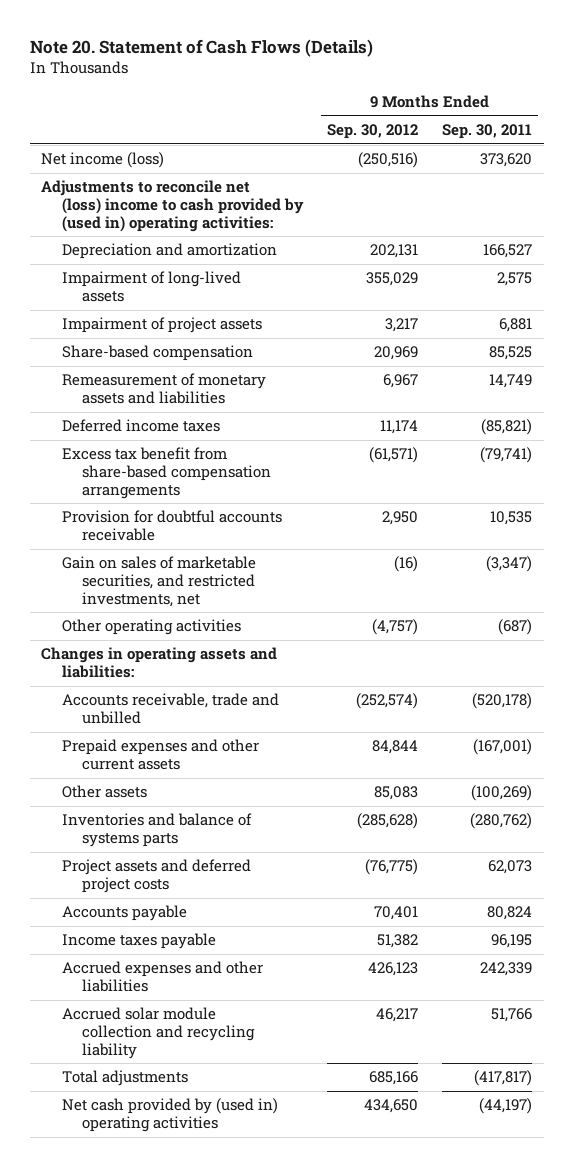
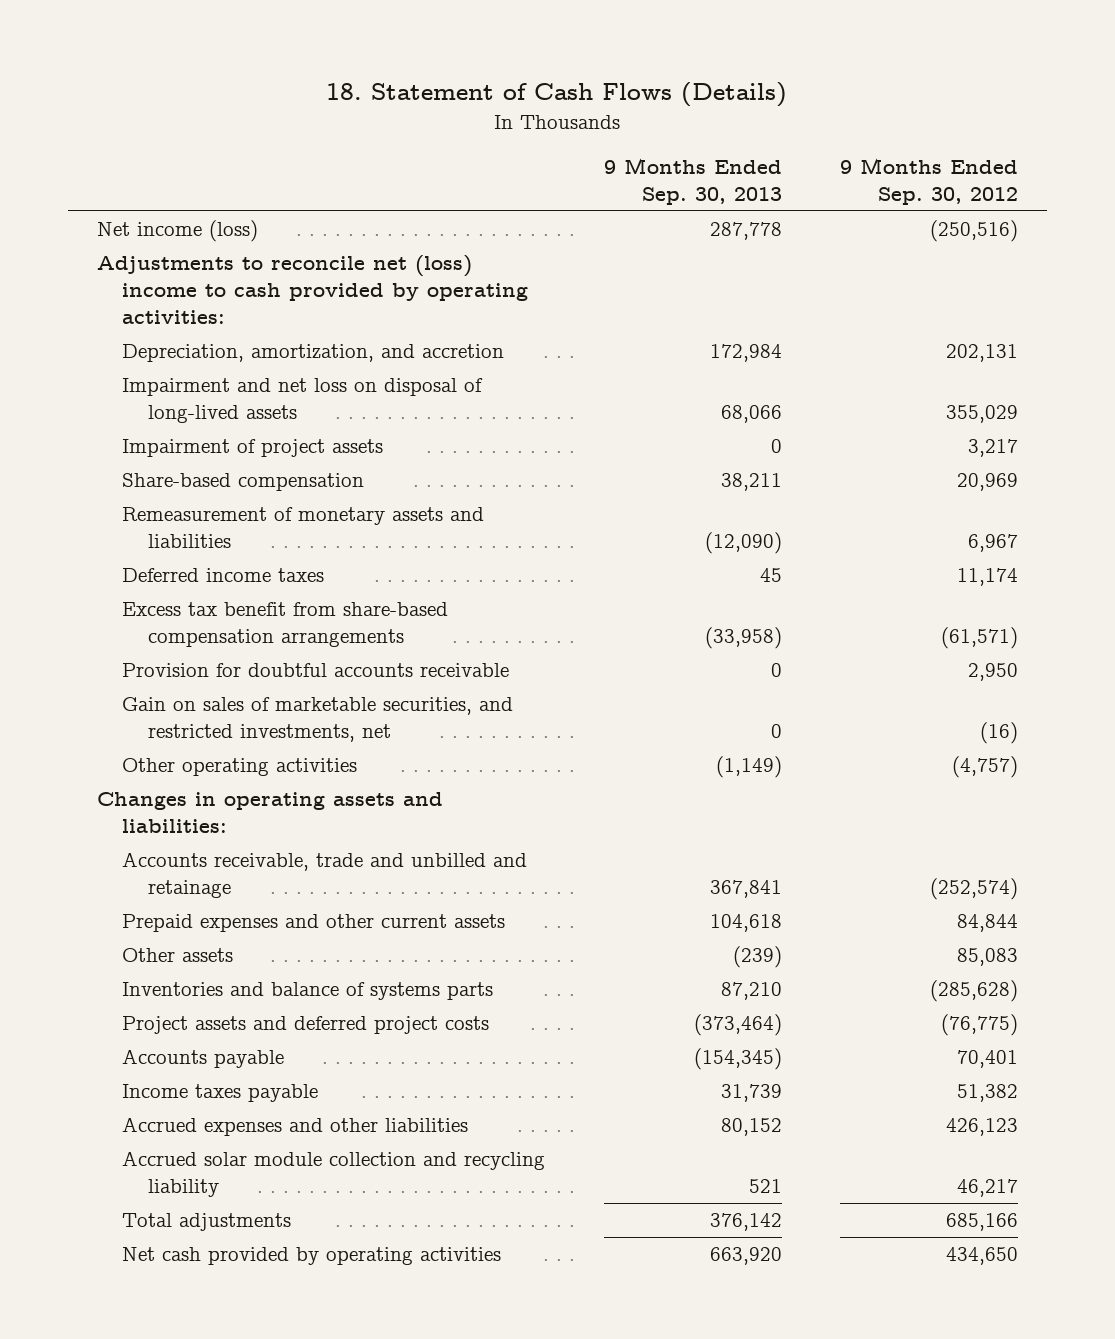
- Note 20. Statement of Cash Flows (Details)
+ 18. Statement of Cash Flows (Details)
- | 9 Months Ended Sep. 30, 2012 | 9 Months Ended Sep. 30, 2011
+ | 9 Months Ended Sep. 30, 2013 | 9 Months Ended Sep. 30, 2012
- Adjustments to reconcile net (loss) income to cash provided by (used in) operating activities:
- Depreciation and amortization | 202,131 | 166,527
- Impairment of long-lived assets | 355,029 | 2,575
+ Adjustments to reconcile net (loss) income to cash provided by operating activities:
+ Depreciation, amortization, and accretion | 172,984 | 202,131
+ Impairment and net loss on disposal of long-lived assets | 68,066 | 355,029
- Accounts receivable, trade and unbilled | (252,574) | (520,178)
+ Accounts receivable, trade and unbilled and retainage | 367,841 | (252,574)
- Net cash provided by (used in) operating activities | 434,650 | (44,197)
+ Net cash provided by operating activities | 663,920 | 434,650

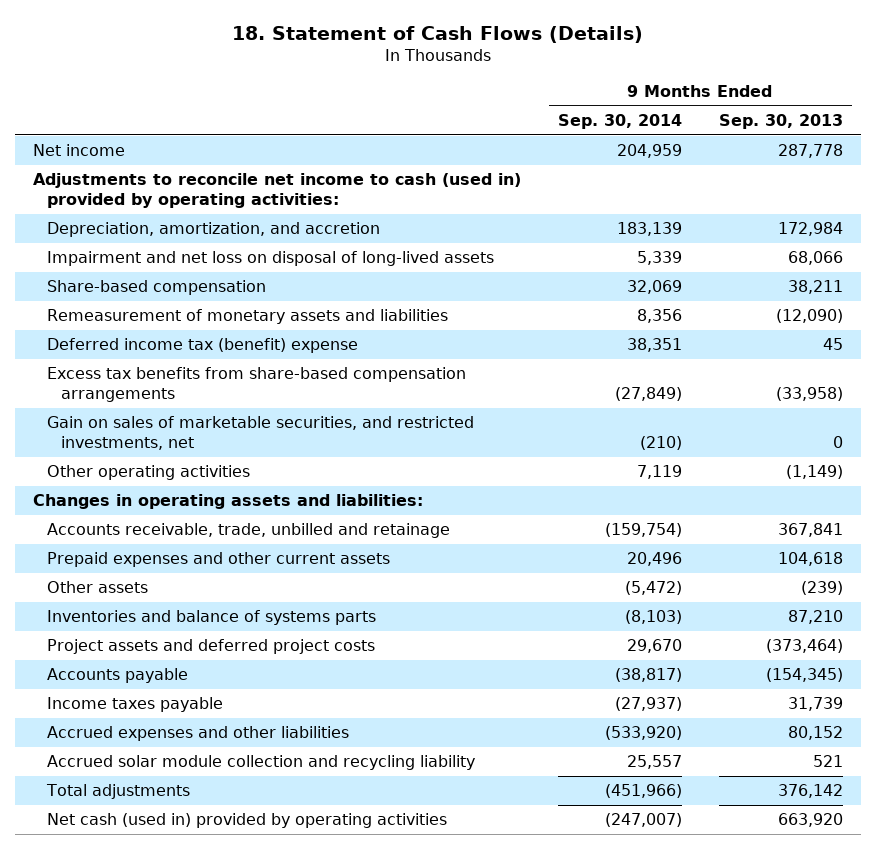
- | 9 Months Ended Sep. 30, 2013 | 9 Months Ended Sep. 30, 2012
+ | 9 Months Ended Sep. 30, 2014 | 9 Months Ended Sep. 30, 2013
- Net income (loss) | 287,778 | (250,516)
- Adjustments to reconcile net (loss) income to cash provided by operating activities:
+ Net income | 204,959 | 287,778
+ Adjustments to reconcile net income to cash (used in) provided by operating activities:
- Impairment of project assets | 0 | 3,217
- Deferred income taxes | 45 | 11,174
- Excess tax benefit from share-based compensation arrangements | (33,958) | (61,571)
- Provision for doubtful accounts receivable | 0 | 2,950
+ Deferred income tax (benefit) expense | 38,351 | 45
+ Excess tax benefits from share-based compensation arrangements | (27,849) | (33,958)
- Accounts receivable, trade and unbilled and retainage | 367,841 | (252,574)
+ Accounts receivable, trade, unbilled and retainage | (159,754) | 367,841
- Net cash provided by operating activities | 663,920 | 434,650
+ Net cash (used in) provided by operating activities | (247,007) | 663,920

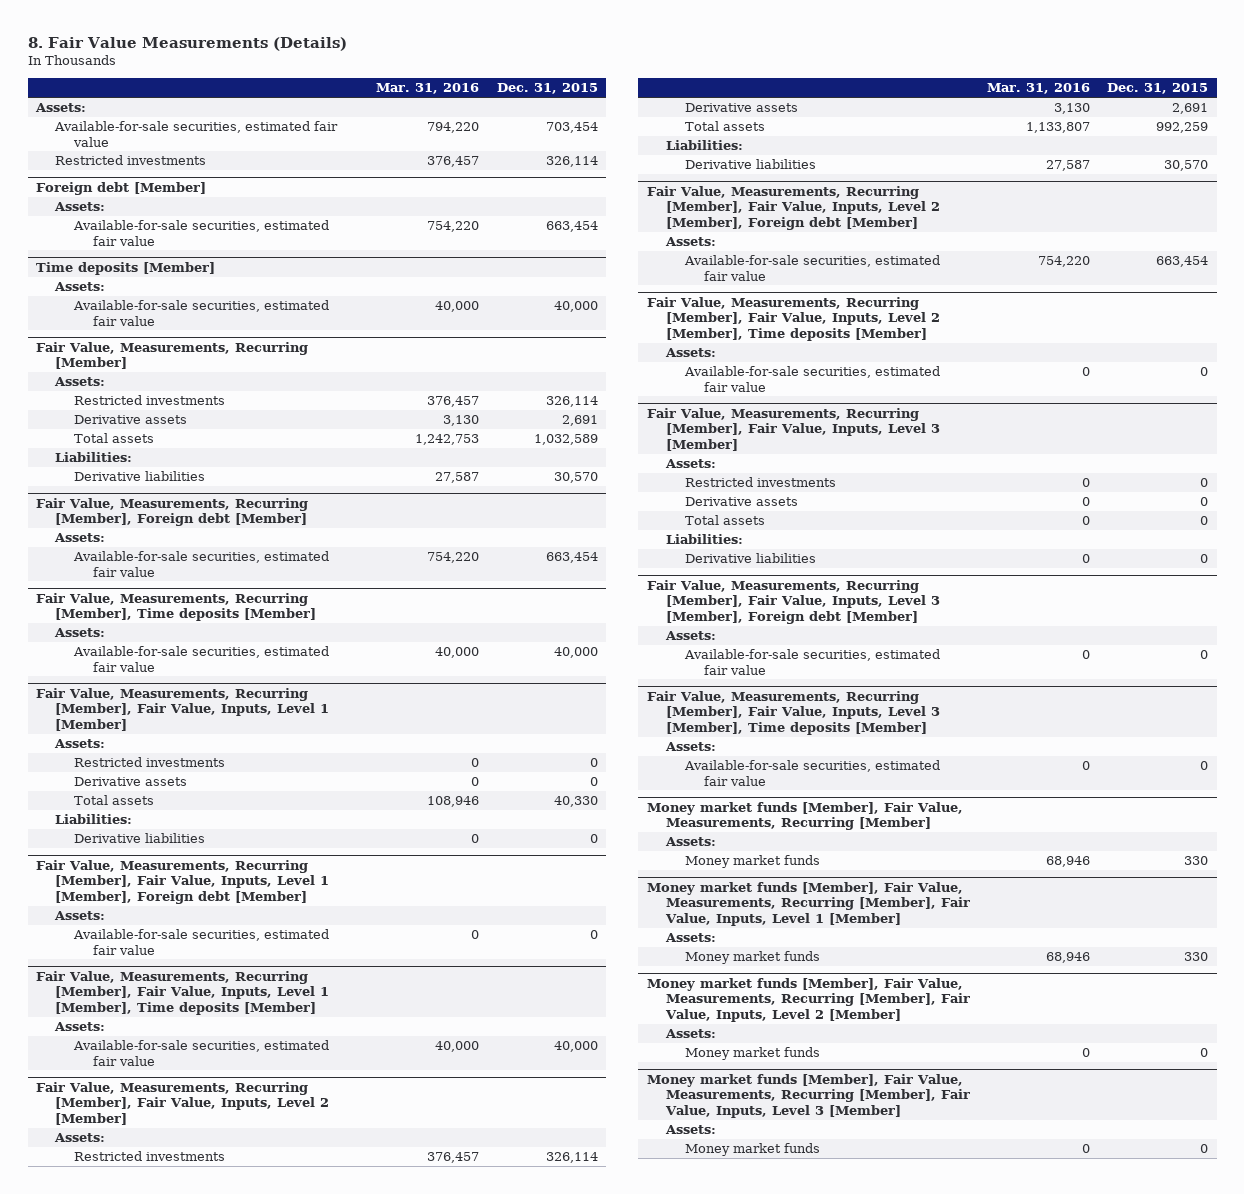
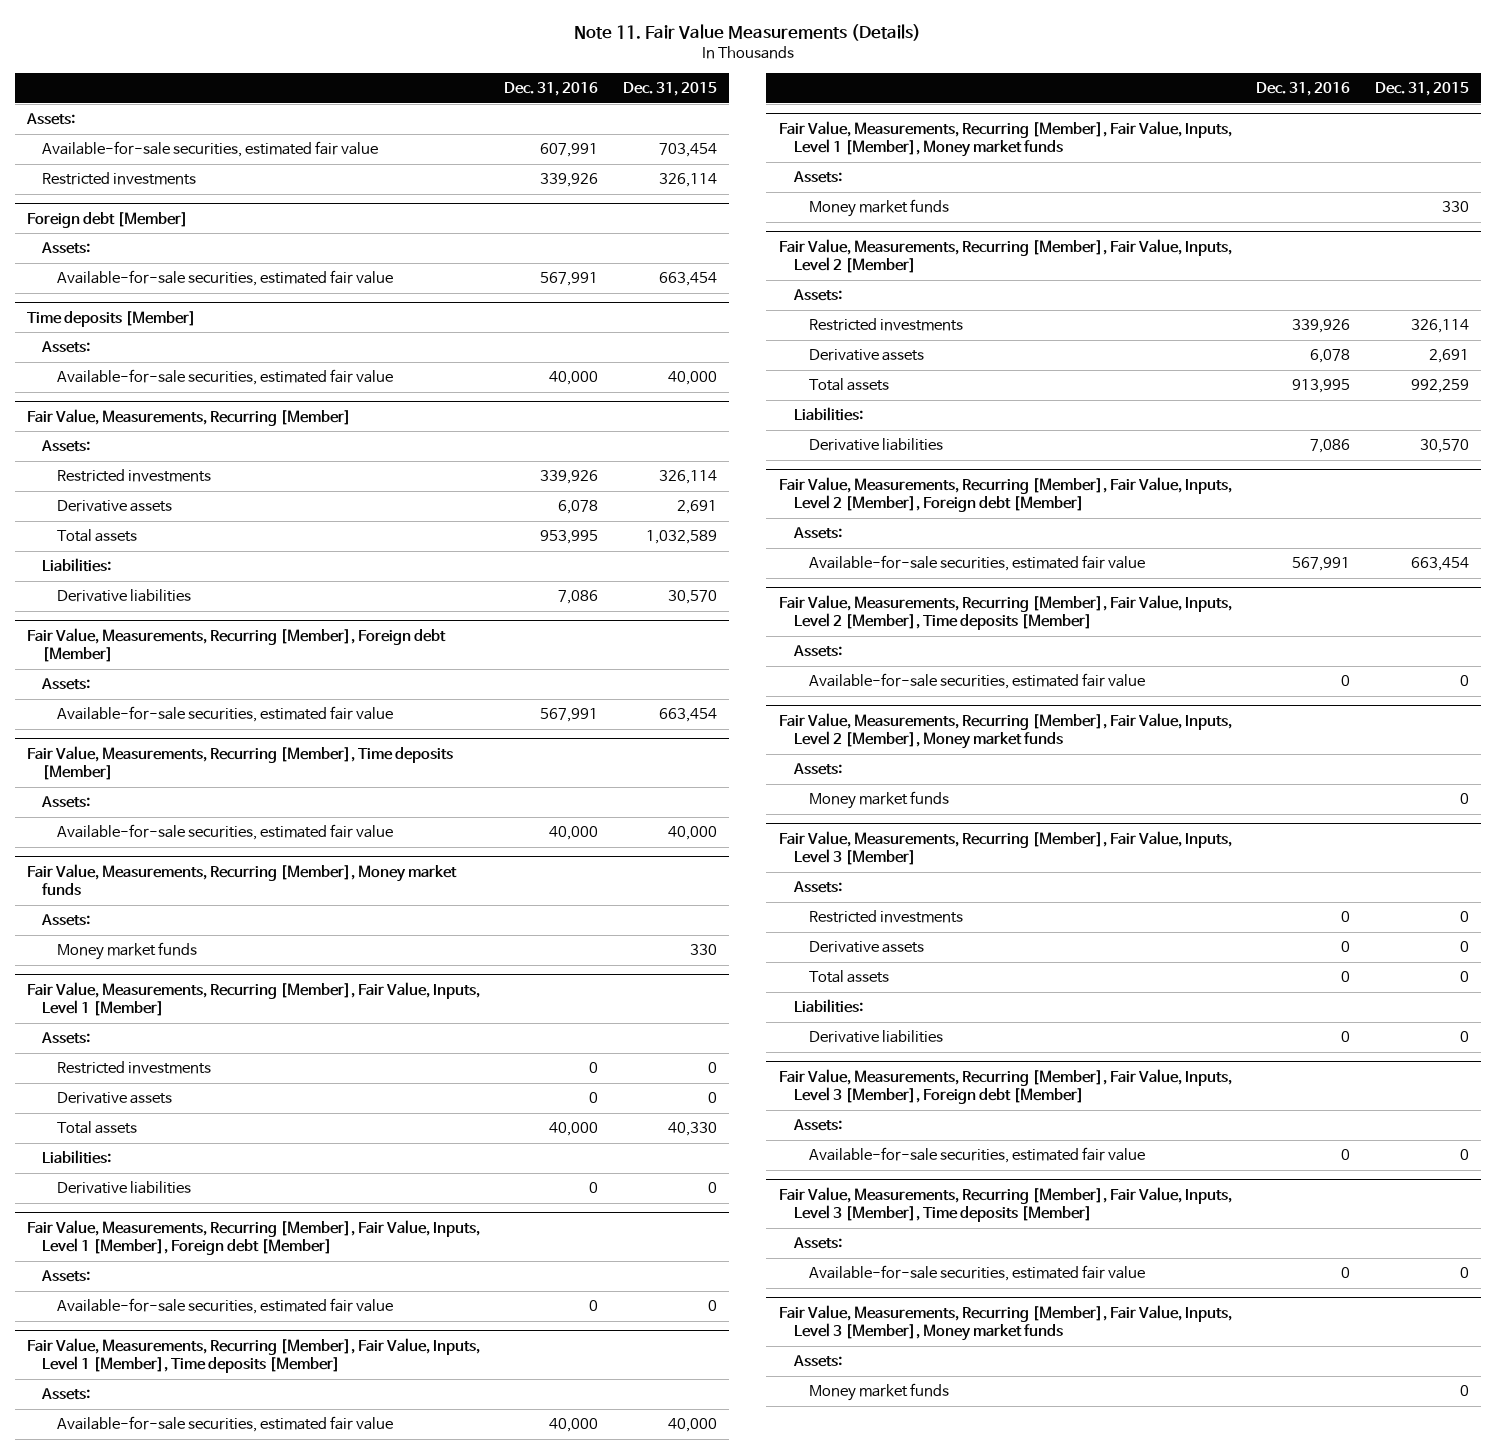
- 8. Fair Value Measurements (Details)
+ Note 11. Fair Value Measurements (Details)
- | Mar. 31, 2016 | Dec. 31, 2015
+ | Dec. 31, 2016 | Dec. 31, 2015
+ Fair Value, Measurements, Recurring [Member], Money market funds
+ Assets:
+ Money market funds | | 330
+ Fair Value, Measurements, Recurring [Member], Fair Value, Inputs, Level 1 [Member], Money market funds
+ Assets:
+ Money market funds | | 330
+ Fair Value, Measurements, Recurring [Member], Fair Value, Inputs, Level 2 [Member], Money market funds
+ Assets:
+ Money market funds | | 0
- Money market funds [Member], Fair Value, Measurements, Recurring [Member]
- Assets:
- Money market funds | 68,946 | 330
- Money market funds [Member], Fair Value, Measurements, Recurring [Member], Fair Value, Inputs, Level 1 [Member]
- Assets:
- Money market funds | 68,946 | 330
- Money market funds [Member], Fair Value, Measurements, Recurring [Member], Fair Value, Inputs, Level 2 [Member]
- Assets:
- Money market funds | 0 | 0
- Money market funds [Member], Fair Value, Measurements, Recurring [Member], Fair Value, Inputs, Level 3 [Member]
+ Fair Value, Measurements, Recurring [Member], Fair Value, Inputs, Level 3 [Member], Money market funds

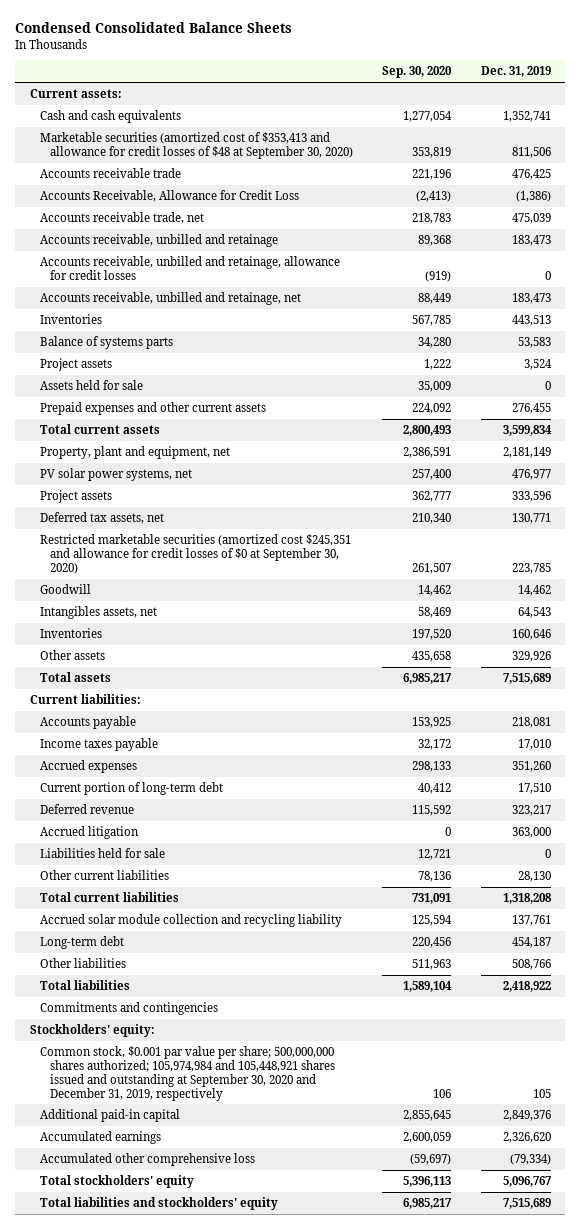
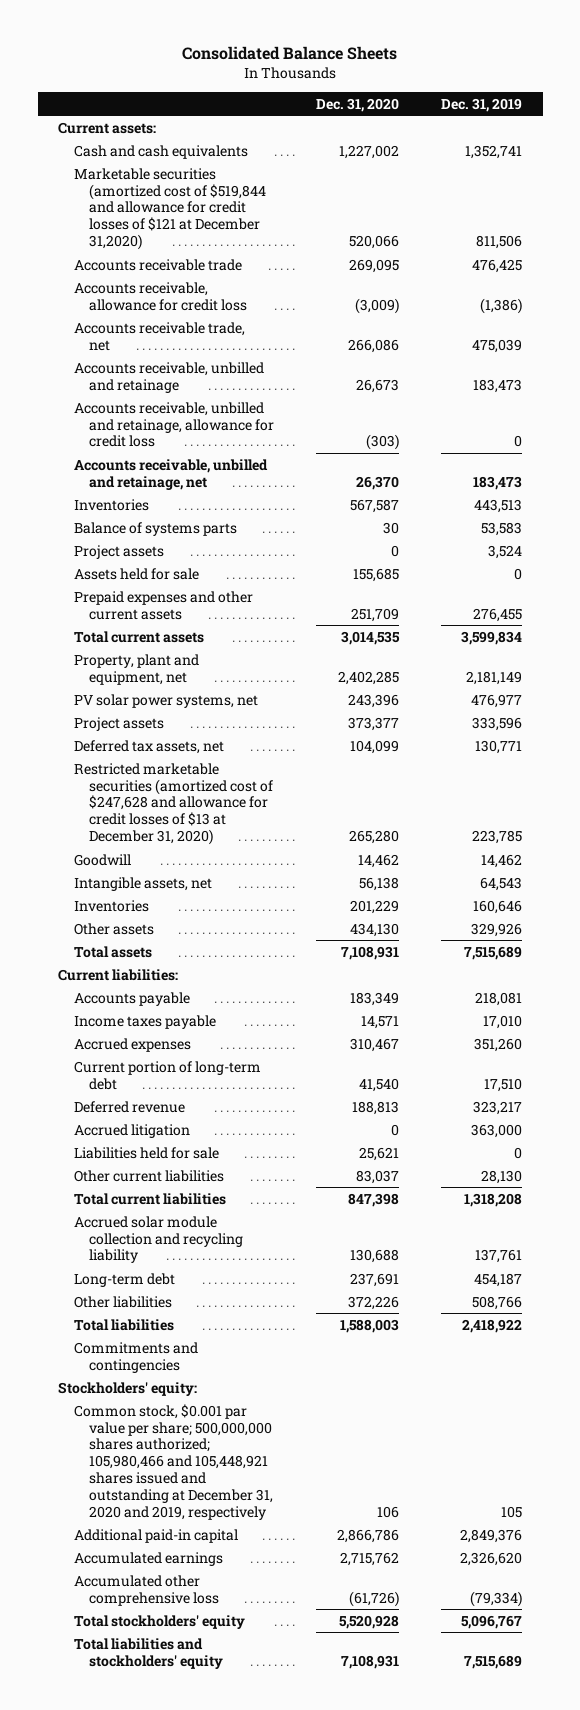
- Condensed Consolidated Balance Sheets
+ Consolidated Balance Sheets
- | Sep. 30, 2020 | Dec. 31, 2019
+ | Dec. 31, 2020 | Dec. 31, 2019
- Marketable securities (amortized cost of $353,413 and allowance for credit losses of $48 at September 30, 2020) | 353,819 | 811,506
+ Marketable securities (amortized cost of $519,844 and allowance for credit losses of $121 at December 31,2020) | 520,066 | 811,506
- Accounts Receivable, Allowance for Credit Loss | (2,413) | (1,386)
+ Accounts receivable, allowance for credit loss | (3,009) | (1,386)
- Accounts receivable, unbilled and retainage, allowance for credit losses | (919) | 0
+ Accounts receivable, unbilled and retainage, allowance for credit loss | (303) | 0
- Restricted marketable securities (amortized cost $245,351 and allowance for credit losses of $0 at September 30, 2020) | 261,507 | 223,785
+ Restricted marketable securities (amortized cost of $247,628 and allowance for credit losses of $13 at December 31, 2020) | 265,280 | 223,785
- Intangibles assets, net | 58,469 | 64,543
+ Intangible assets, net | 56,138 | 64,543
- Common stock, $0.001 par value per share; 500,000,000 shares authorized; 105,974,984 and 105,448,921 shares issued and outstanding at September 30, 2020 and December 31, 2019, respectively | 106 | 105
+ Common stock, $0.001 par value per share; 500,000,000 shares authorized; 105,980,466 and 105,448,921 shares issued and outstanding at December 31, 2020 and 2019, respectively | 106 | 105

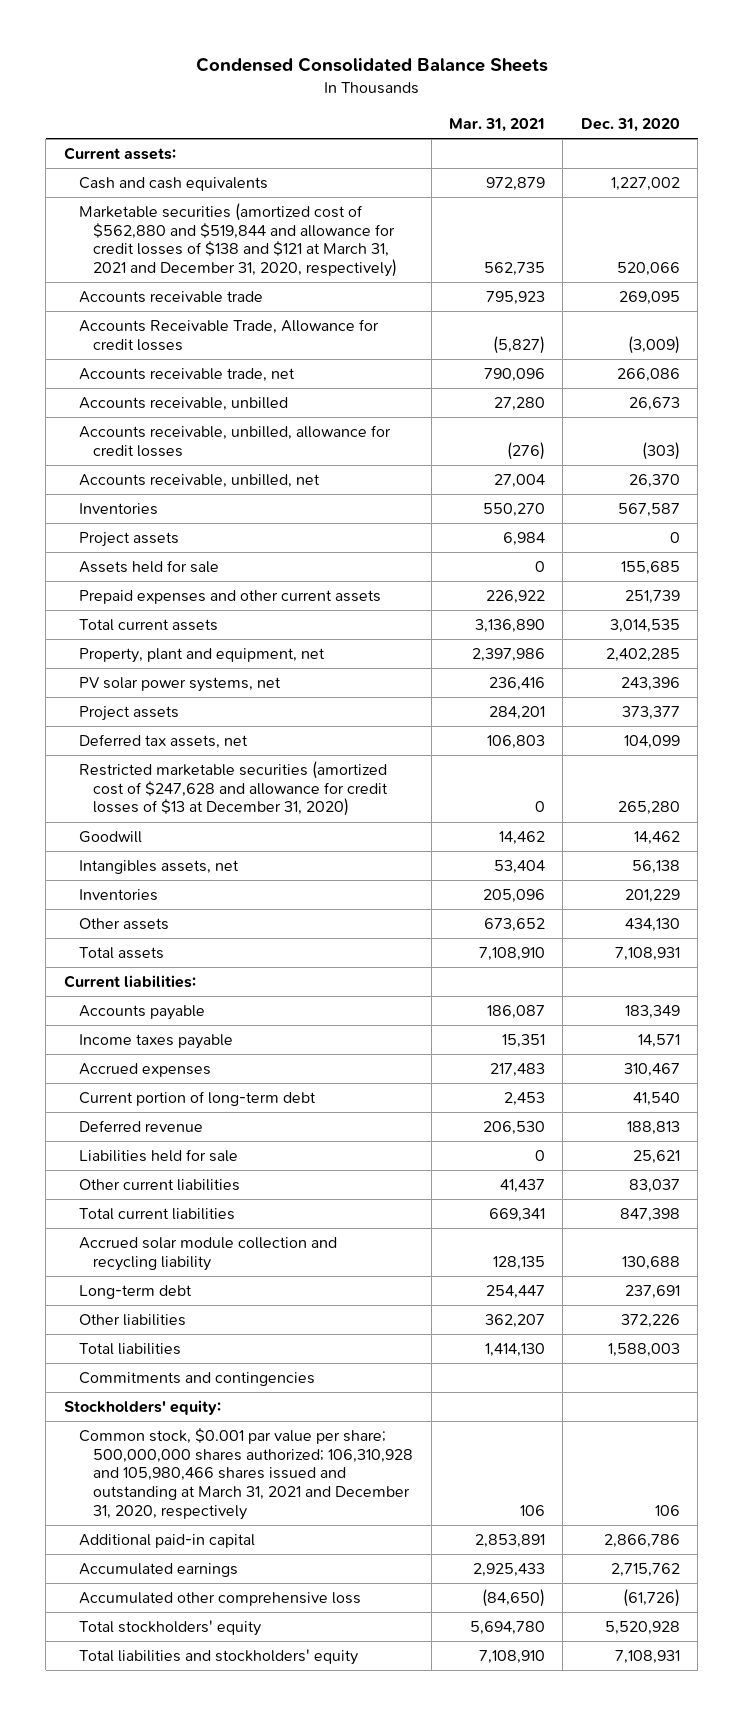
- Consolidated Balance Sheets
+ Condensed Consolidated Balance Sheets
- | Dec. 31, 2020 | Dec. 31, 2019
+ | Mar. 31, 2021 | Dec. 31, 2020
- Marketable securities (amortized cost of $519,844 and allowance for credit losses of $121 at December 31,2020) | 520,066 | 811,506
+ Marketable securities (amortized cost of $562,880 and $519,844 and allowance for credit losses of $138 and $121 at March 31, 2021 and December 31, 2020, respectively) | 562,735 | 520,066
- Accounts receivable, allowance for credit loss | (3,009) | (1,386)
+ Accounts Receivable Trade, Allowance for credit losses | (5,827) | (3,009)
- Accounts receivable, unbilled and retainage | 26,673 | 183,473
- Accounts receivable, unbilled and retainage, allowance for credit loss | (303) | 0
- Accounts receivable, unbilled and retainage, net | 26,370 | 183,473
+ Accounts receivable, unbilled | 27,280 | 26,673
+ Accounts receivable, unbilled, allowance for credit losses | (276) | (303)
+ Accounts receivable, unbilled, net | 27,004 | 26,370
- Balance of systems parts | 30 | 53,583
- Prepaid expenses and other current assets | 251,709 | 276,455
+ Prepaid expenses and other current assets | 226,922 | 251,739
- Intangible assets, net | 56,138 | 64,543
+ Intangibles assets, net | 53,404 | 56,138
- Accrued litigation | 0 | 363,000
- Common stock, $0.001 par value per share; 500,000,000 shares authorized; 105,980,466 and 105,448,921 shares issued and outstanding at December 31, 2020 and 2019, respectively | 106 | 105
+ Common stock, $0.001 par value per share; 500,000,000 shares authorized; 106,310,928 and 105,980,466 shares issued and outstanding at March 31, 2021 and December 31, 2020, respectively | 106 | 106

